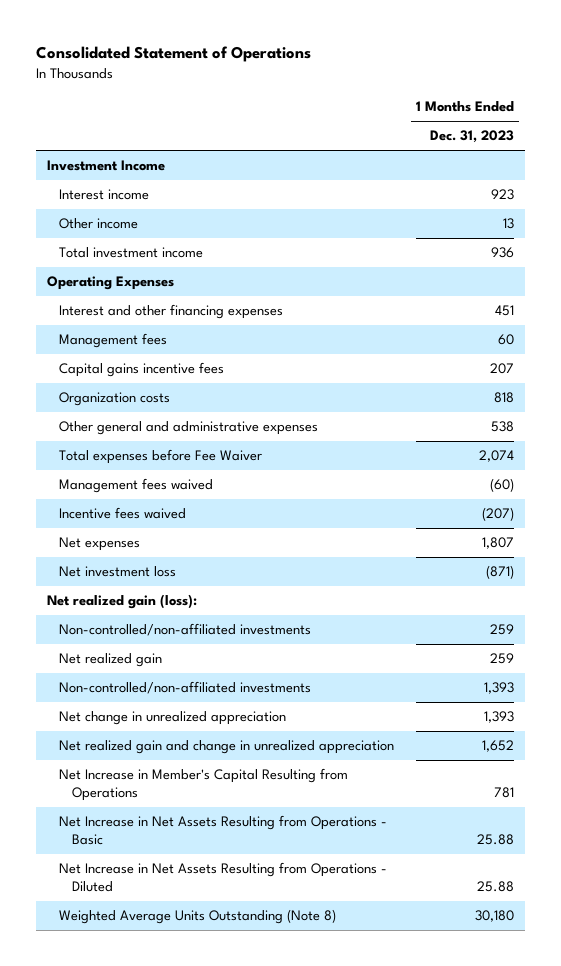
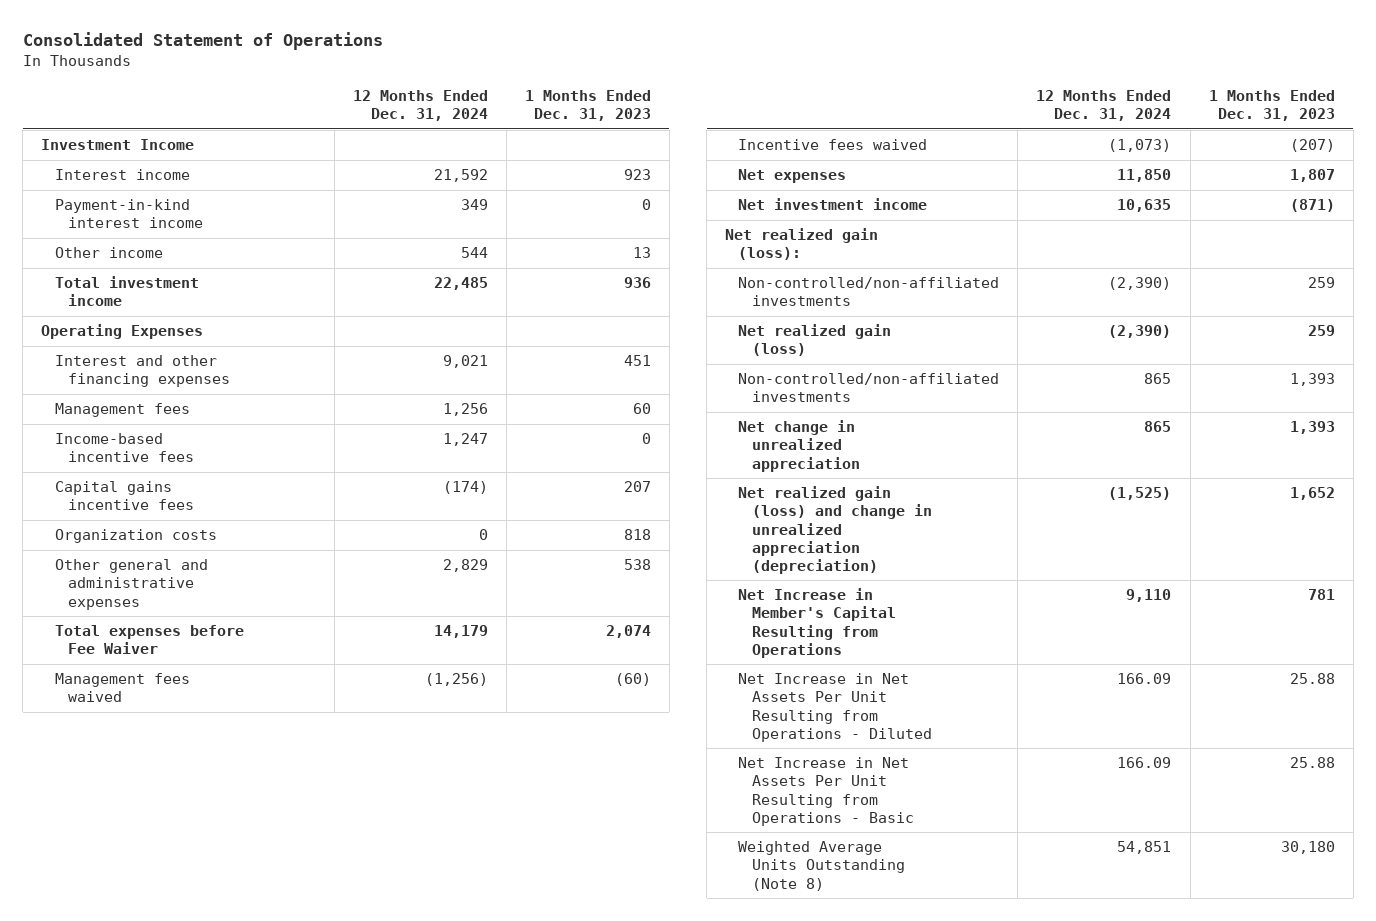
- | 1 Months Ended Dec. 31, 2023
+ | 12 Months Ended Dec. 31, 2024 | 1 Months Ended Dec. 31, 2023
+ Payment-in-kind interest income | 349 | 0
+ Income-based incentive fees | 1,247 | 0
- Net investment loss | (871)
+ Net investment income | 10,635 | (871)
- Net realized gain | 259
+ Net realized gain (loss) | (2,390) | 259
- Net realized gain and change in unrealized appreciation | 1,652
+ Net realized gain (loss) and change in unrealized appreciation (depreciation) | (1,525) | 1,652
- Net Increase in Net Assets Resulting from Operations - Basic | 25.88
- Net Increase in Net Assets Resulting from Operations - Diluted | 25.88
+ Net Increase in Net Assets Per Unit Resulting from Operations - Diluted | 166.09 | 25.88
+ Net Increase in Net Assets Per Unit Resulting from Operations - Basic | 166.09 | 25.88

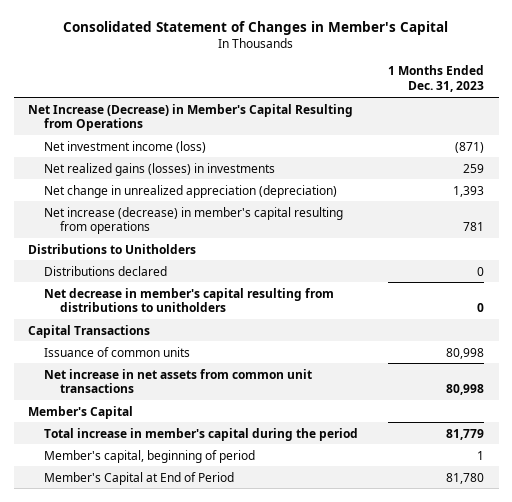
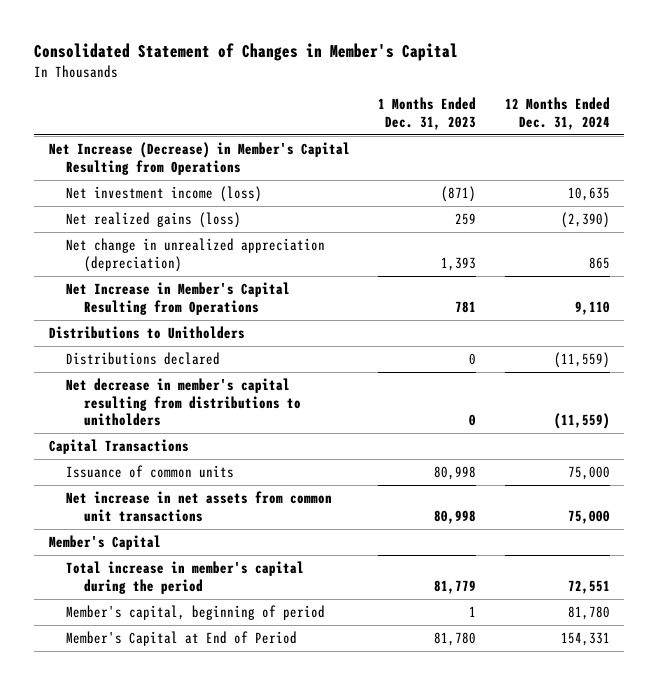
- | 1 Months Ended Dec. 31, 2023
+ | 1 Months Ended Dec. 31, 2023 | 12 Months Ended Dec. 31, 2024
- Net realized gains (losses) in investments | 259
+ Net realized gains (loss) | 259 | (2,390)
- Net increase (decrease) in member's capital resulting from operations | 781
+ Net Increase in Member's Capital Resulting from Operations | 781 | 9,110

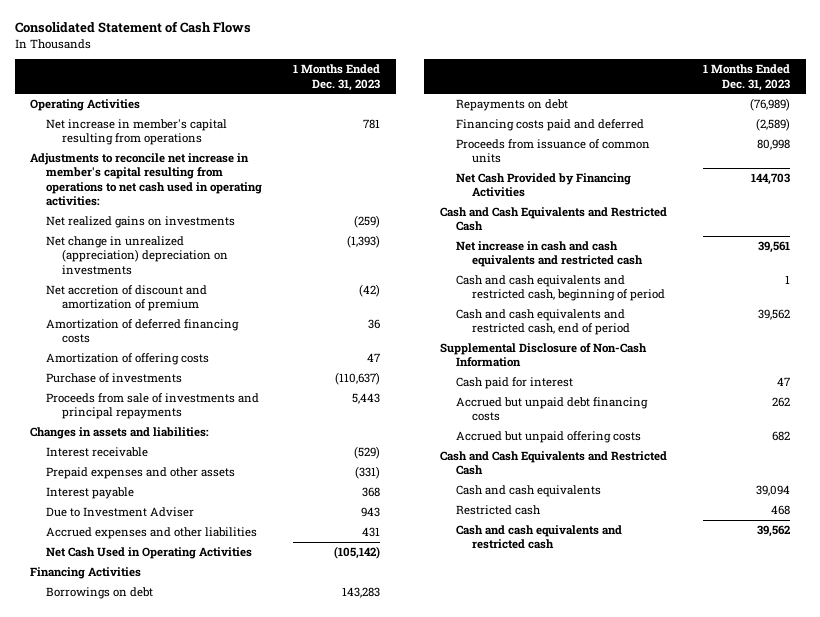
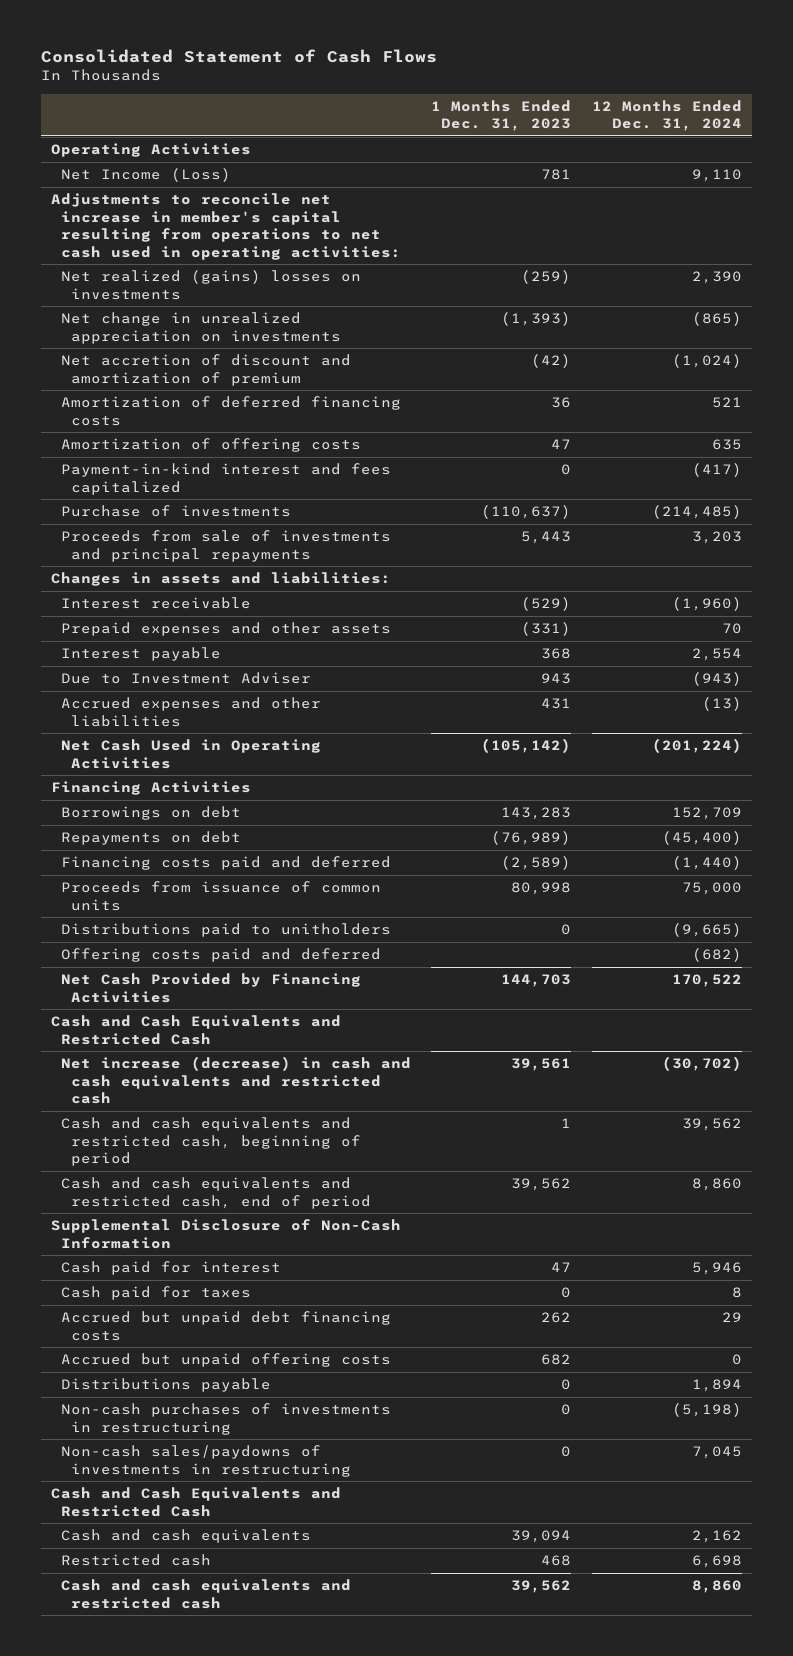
- | 1 Months Ended Dec. 31, 2023
+ | 1 Months Ended Dec. 31, 2023 | 12 Months Ended Dec. 31, 2024
- Net increase in member's capital resulting from operations | 781
+ Net Income (Loss) | 781 | 9,110
- Net realized gains on investments | (259)
- Net change in unrealized (appreciation) depreciation on investments | (1,393)
+ Net realized (gains) losses on investments | (259) | 2,390
+ Net change in unrealized appreciation on investments | (1,393) | (865)
+ Payment-in-kind interest and fees capitalized | 0 | (417)
+ Distributions paid to unitholders | 0 | (9,665)
+ Offering costs paid and deferred | | (682)
- Net increase in cash and cash equivalents and restricted cash | 39,561
+ Net increase (decrease) in cash and cash equivalents and restricted cash | 39,561 | (30,702)
+ Cash paid for taxes | 0 | 8
+ Distributions payable | 0 | 1,894
+ Non-cash purchases of investments in restructuring | 0 | (5,198)
+ Non-cash sales/paydowns of investments in restructuring | 0 | 7,045

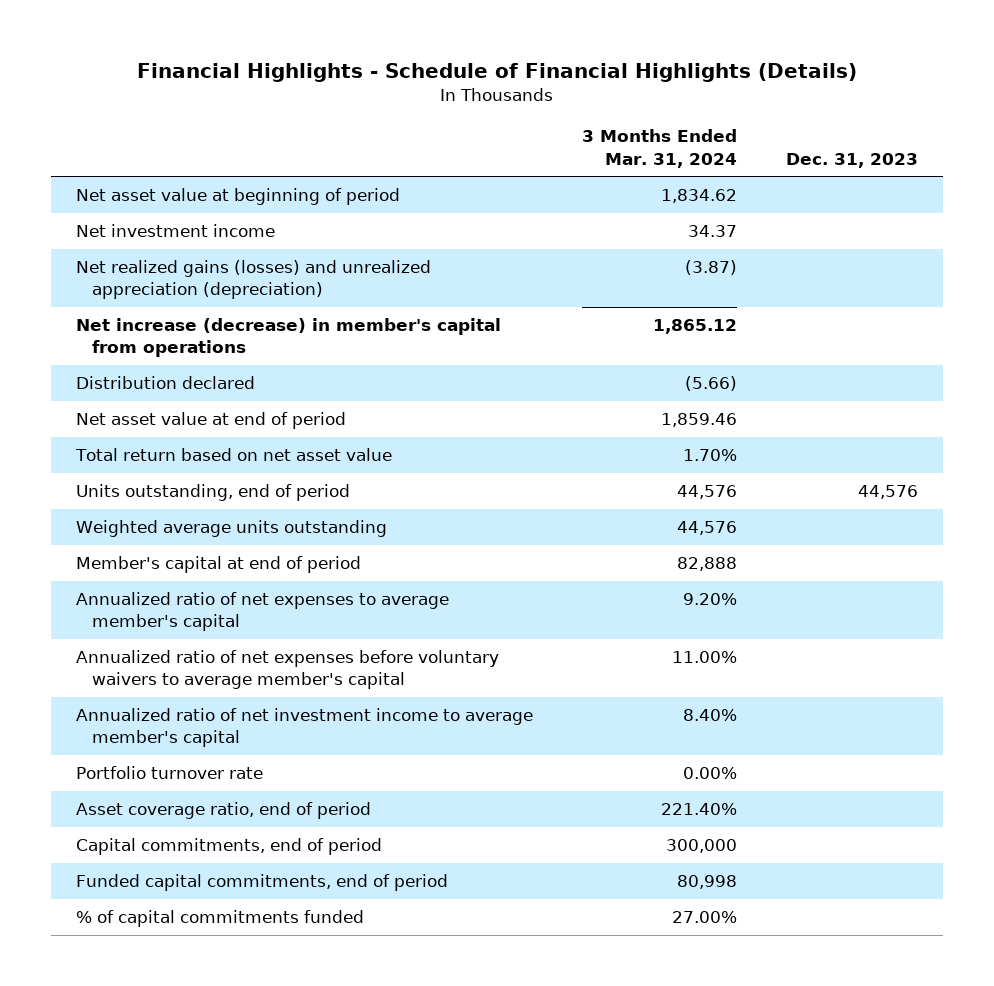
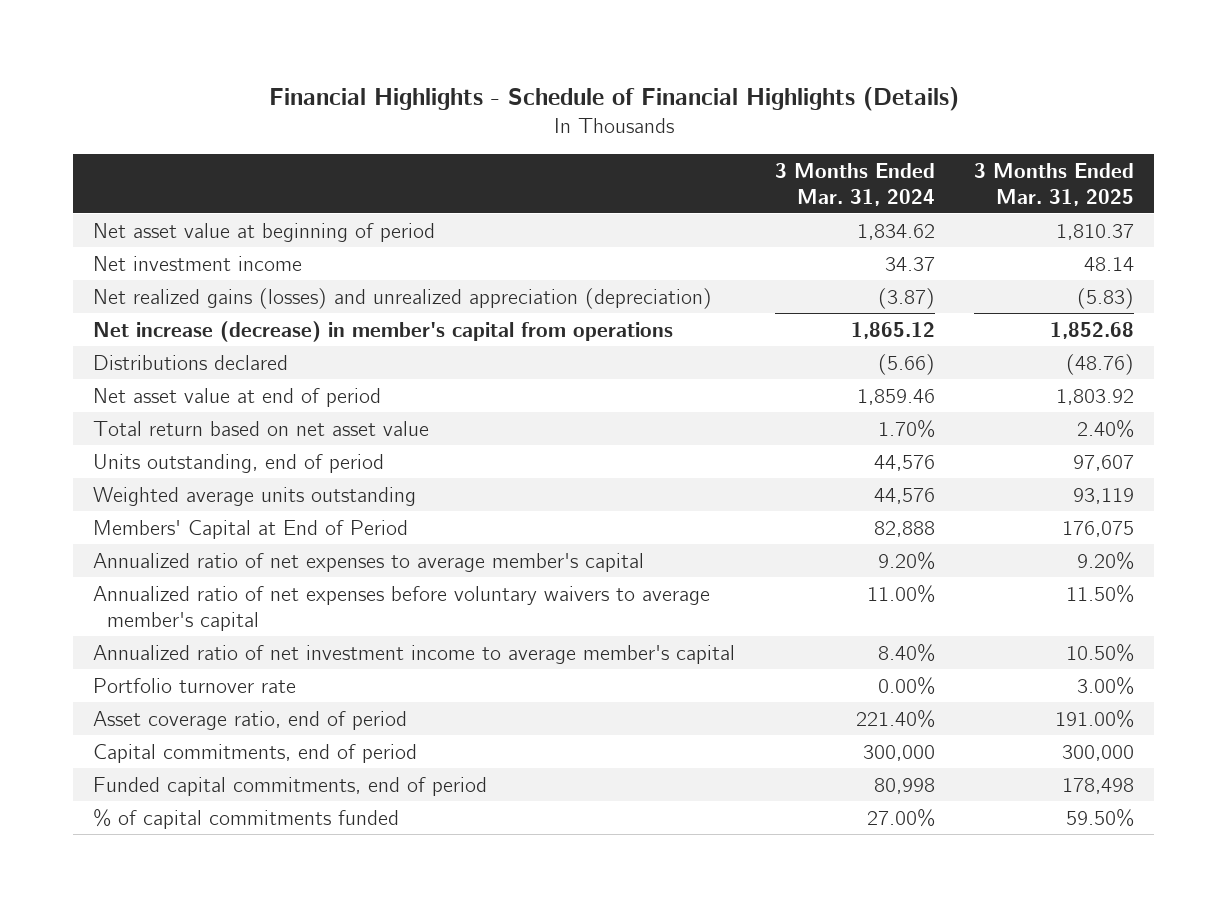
- | 3 Months Ended Mar. 31, 2024 | Dec. 31, 2023
+ | 3 Months Ended Mar. 31, 2024 | 3 Months Ended Mar. 31, 2025
- Distribution declared | (5.66) |
+ Distributions declared | (5.66) | (48.76)
- Member's capital at end of period | 82,888 |
+ Members' Capital at End of Period | 82,888 | 176,075

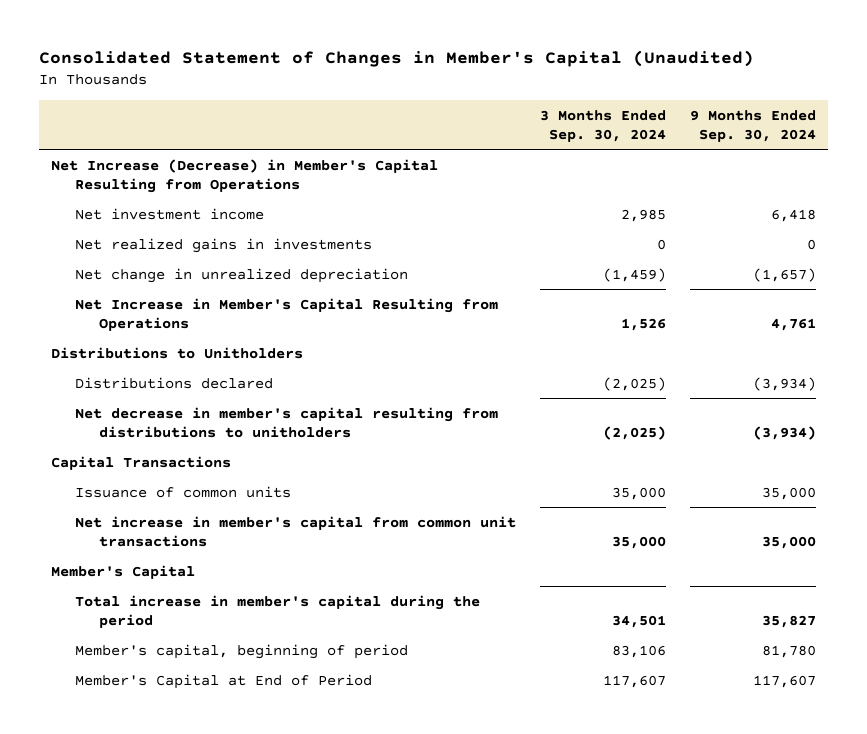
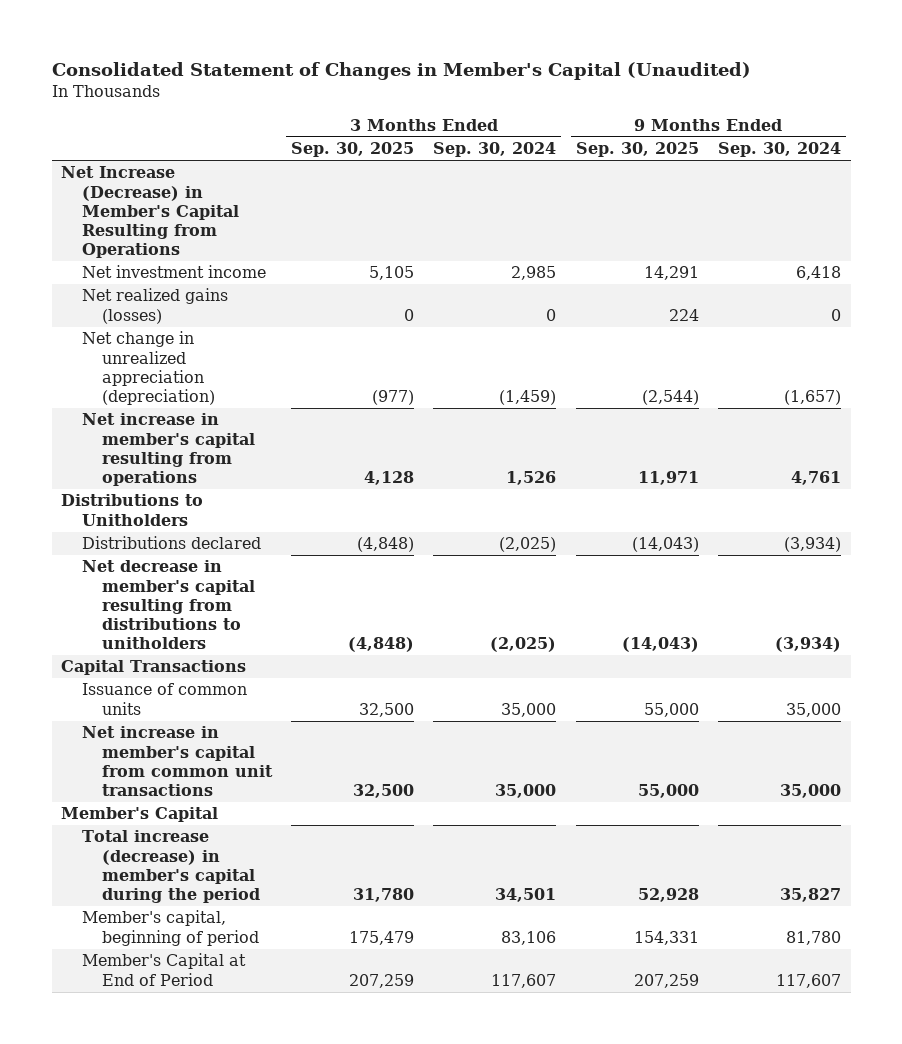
- | 3 Months Ended Sep. 30, 2024 | 9 Months Ended Sep. 30, 2024
+ | 3 Months Ended Sep. 30, 2025 | 3 Months Ended Sep. 30, 2024 | 9 Months Ended Sep. 30, 2025 | 9 Months Ended Sep. 30, 2024
- Net realized gains in investments | 0 | 0
- Net change in unrealized depreciation | (1,459) | (1,657)
- Net Increase in Member's Capital Resulting from Operations | 1,526 | 4,761
+ Net realized gains (losses) | 0 | 0 | 224 | 0
+ Net change in unrealized appreciation (depreciation) | (977) | (1,459) | (2,544) | (1,657)
+ Net increase in member's capital resulting from operations | 4,128 | 1,526 | 11,971 | 4,761
- Total increase in member's capital during the period | 34,501 | 35,827
+ Total increase (decrease) in member's capital during the period | 31,780 | 34,501 | 52,928 | 35,827

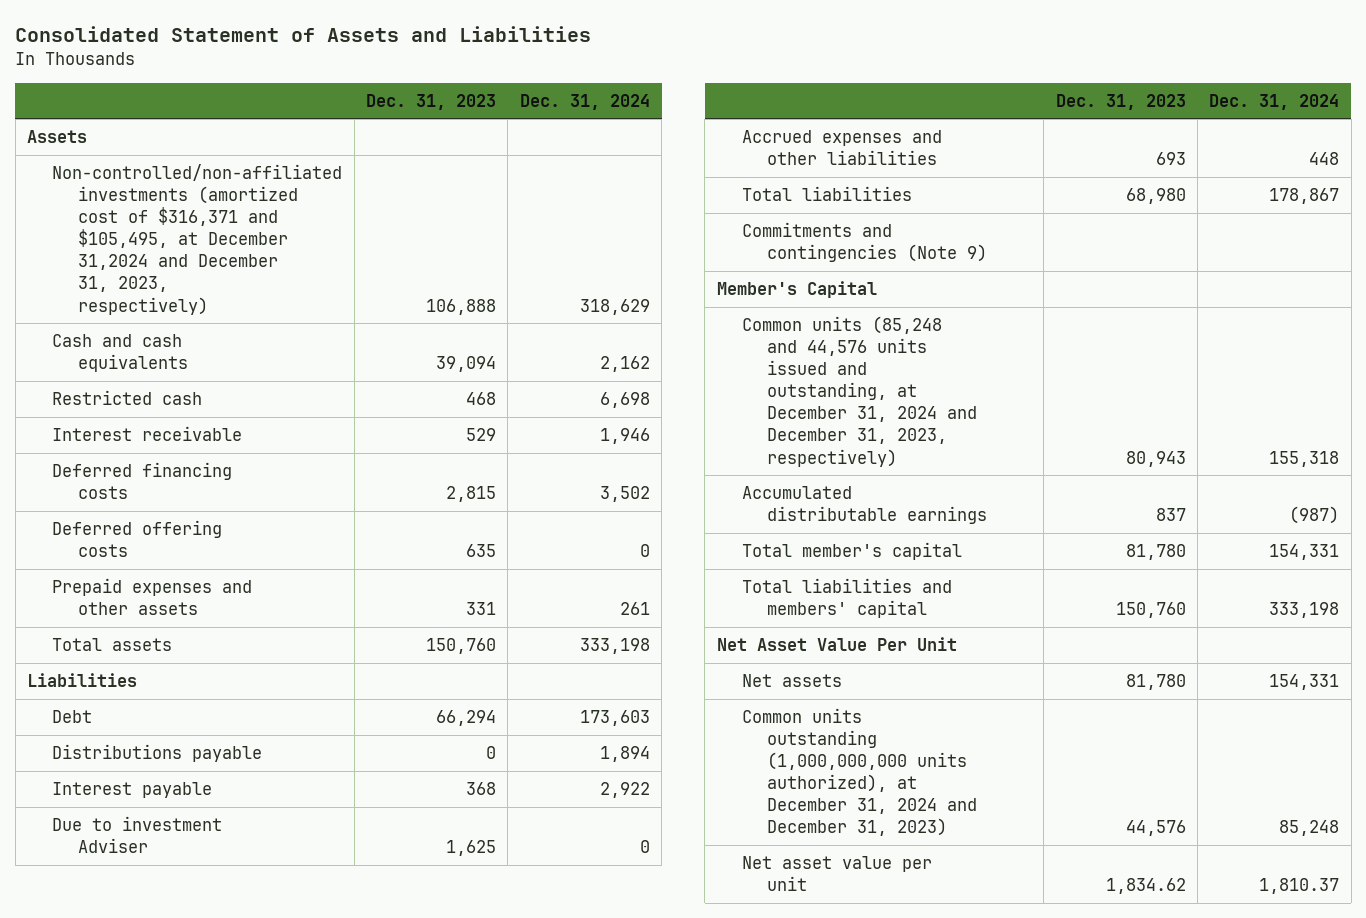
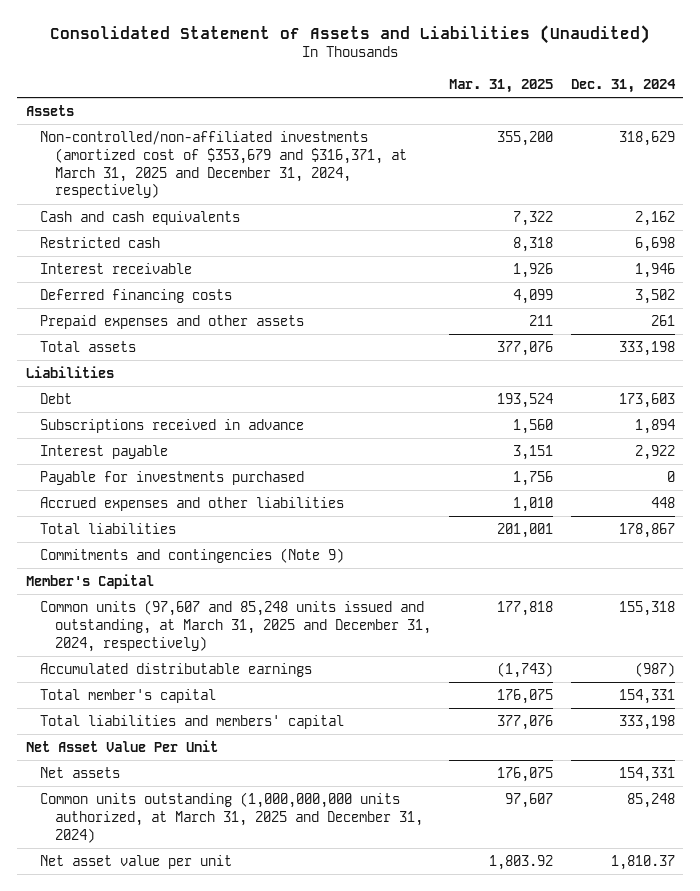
- Consolidated Statement of Assets and Liabilities
+ Consolidated Statement of Assets and Liabilities (Unaudited)
- | Dec. 31, 2023 | Dec. 31, 2024
+ | Mar. 31, 2025 | Dec. 31, 2024
- Non-controlled/non-affiliated investments (amortized cost of $316,371 and $105,495, at December 31,2024 and December 31, 2023, respectively) | 106,888 | 318,629
+ Non-controlled/non-affiliated investments (amortized cost of $353,679 and $316,371, at March 31, 2025 and December 31, 2024, respectively) | 355,200 | 318,629
- Deferred offering costs | 635 | 0
- Distributions payable | 0 | 1,894
+ Subscriptions received in advance | 1,560 | 1,894
- Due to investment Adviser | 1,625 | 0
+ Payable for investments purchased | 1,756 | 0
- Common units (85,248 and 44,576 units issued and outstanding, at December 31, 2024 and December 31, 2023, respectively) | 80,943 | 155,318
+ Common units (97,607 and 85,248 units issued and outstanding, at March 31, 2025 and December 31, 2024, respectively) | 177,818 | 155,318
- Common units outstanding (1,000,000,000 units authorized), at December 31, 2024 and December 31, 2023) | 44,576 | 85,248
+ Common units outstanding (1,000,000,000 units authorized, at March 31, 2025 and December 31, 2024) | 97,607 | 85,248

